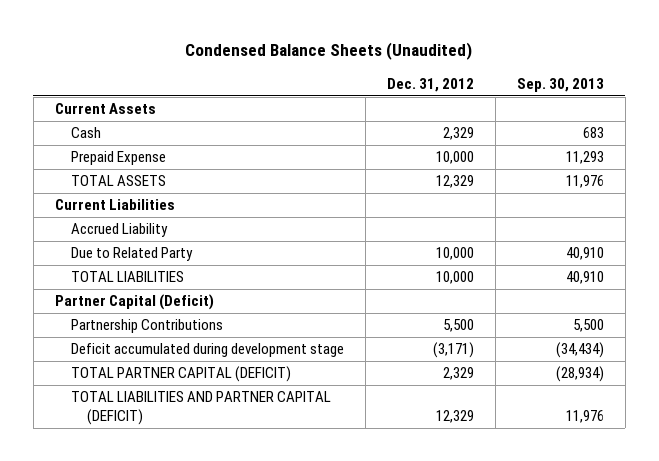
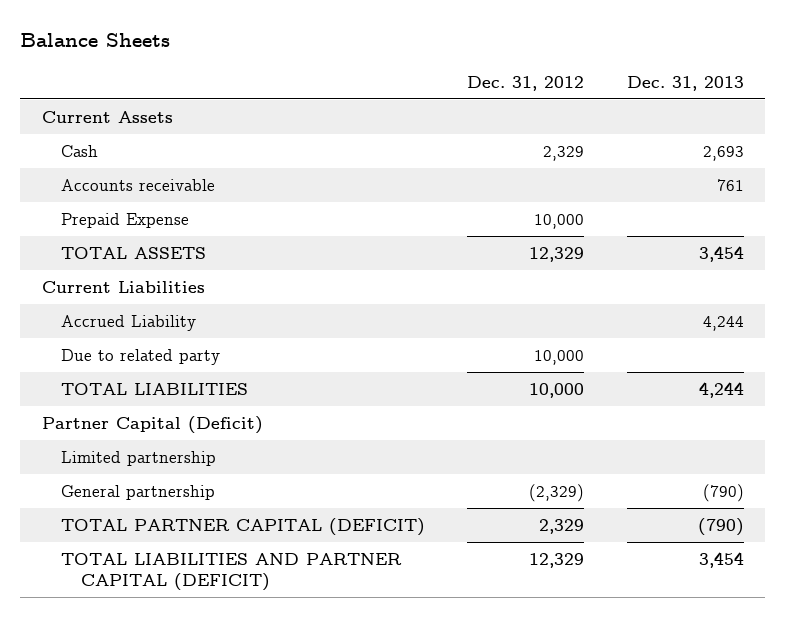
- Condensed Balance Sheets (Unaudited)
+ Balance Sheets
- | Dec. 31, 2012 | Sep. 30, 2013
+ | Dec. 31, 2012 | Dec. 31, 2013
+ Accounts receivable | | 761
- Due to Related Party | 10,000 | 40,910
+ Due to related party | 10,000 |
- Partnership Contributions | 5,500 | 5,500
- Deficit accumulated during development stage | (3,171) | (34,434)
+ Limited partnership
+ General partnership | (2,329) | (790)

